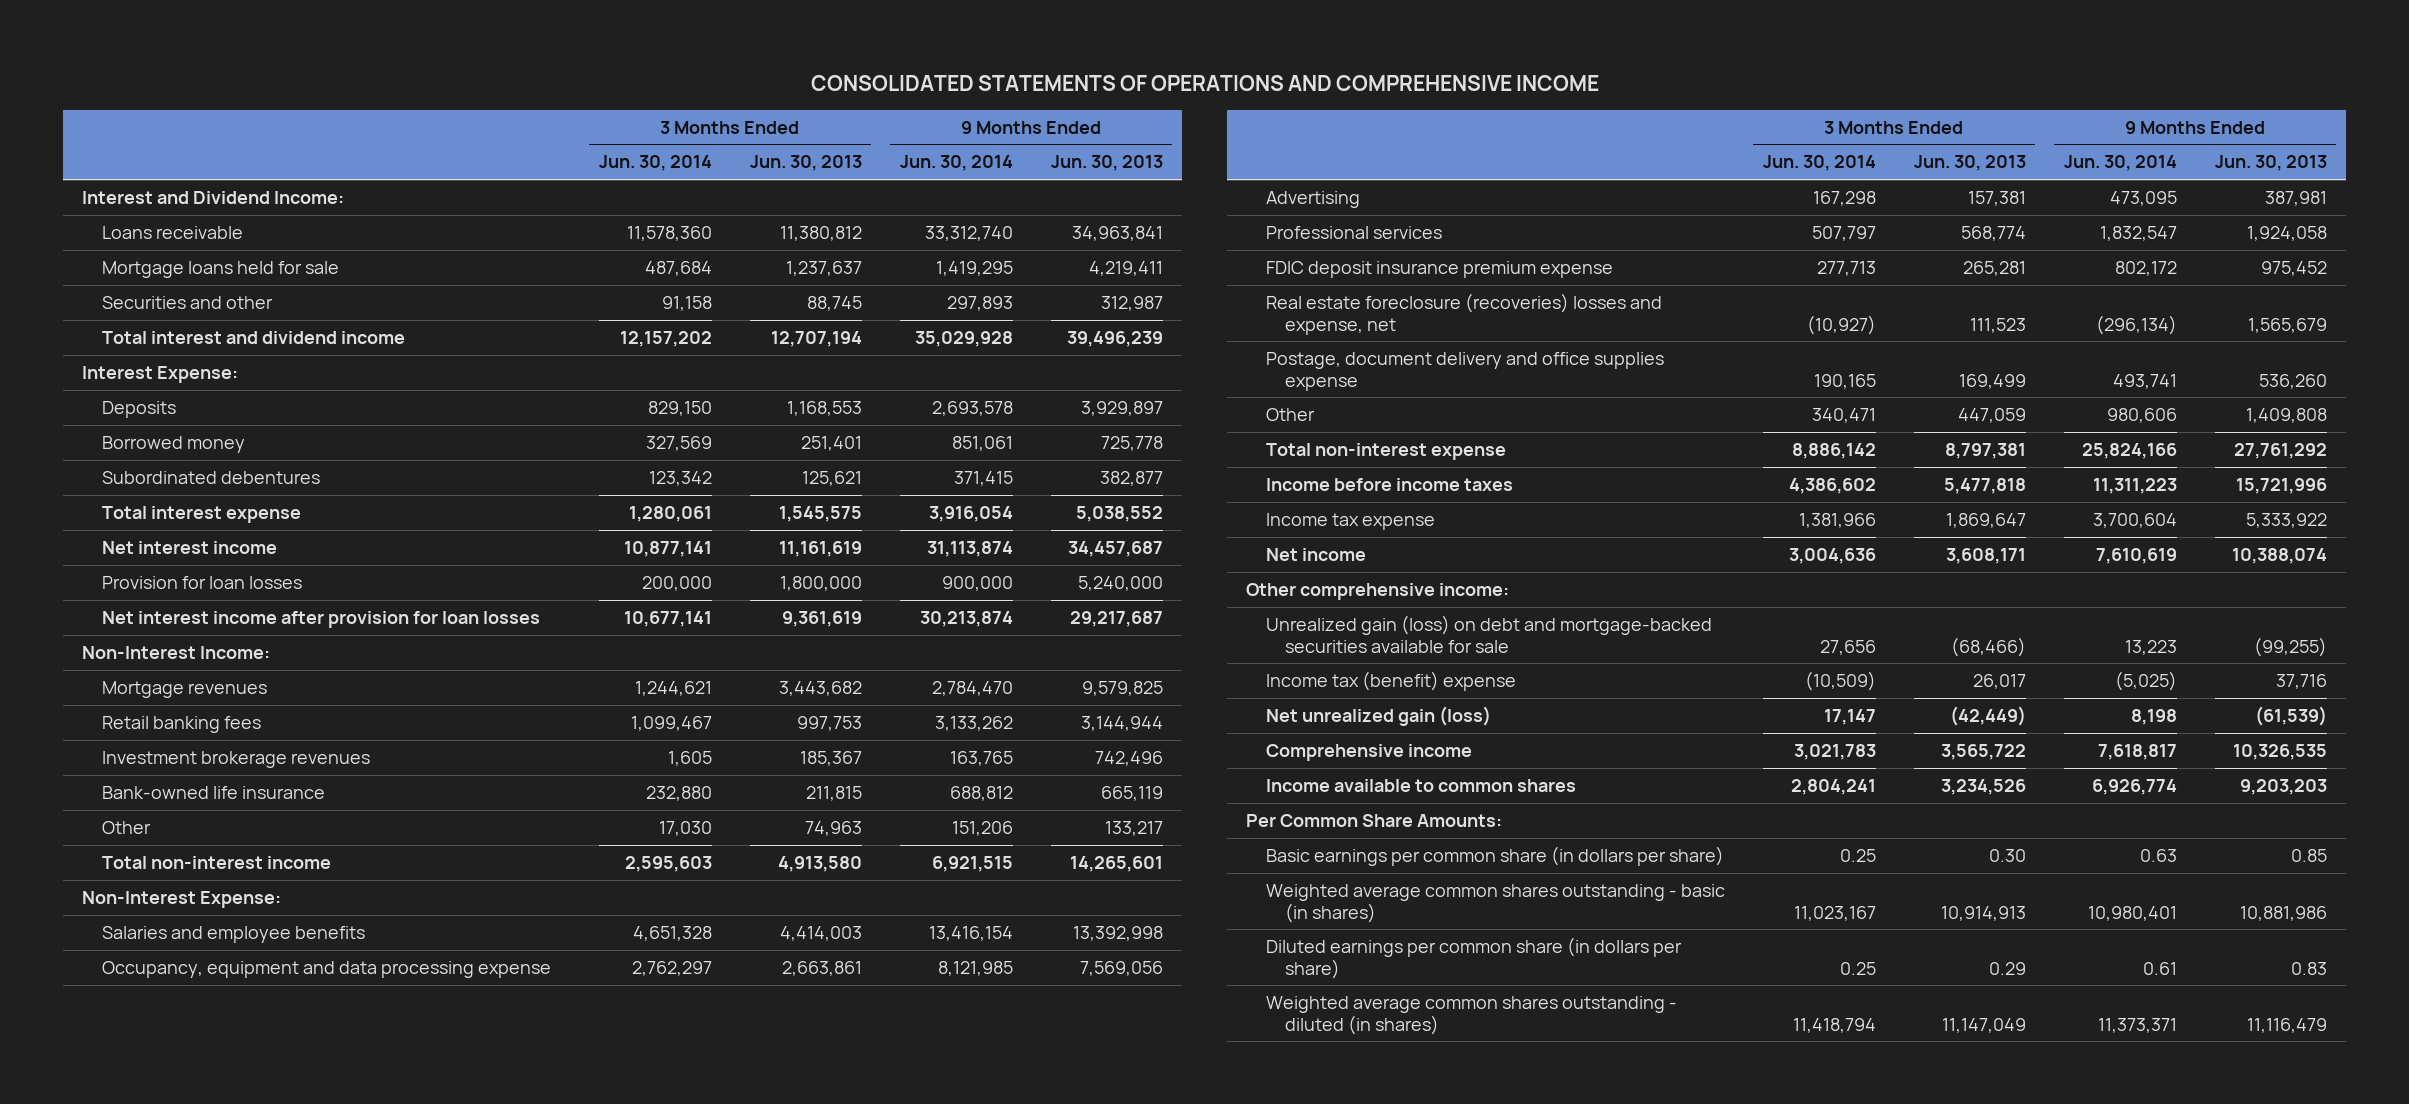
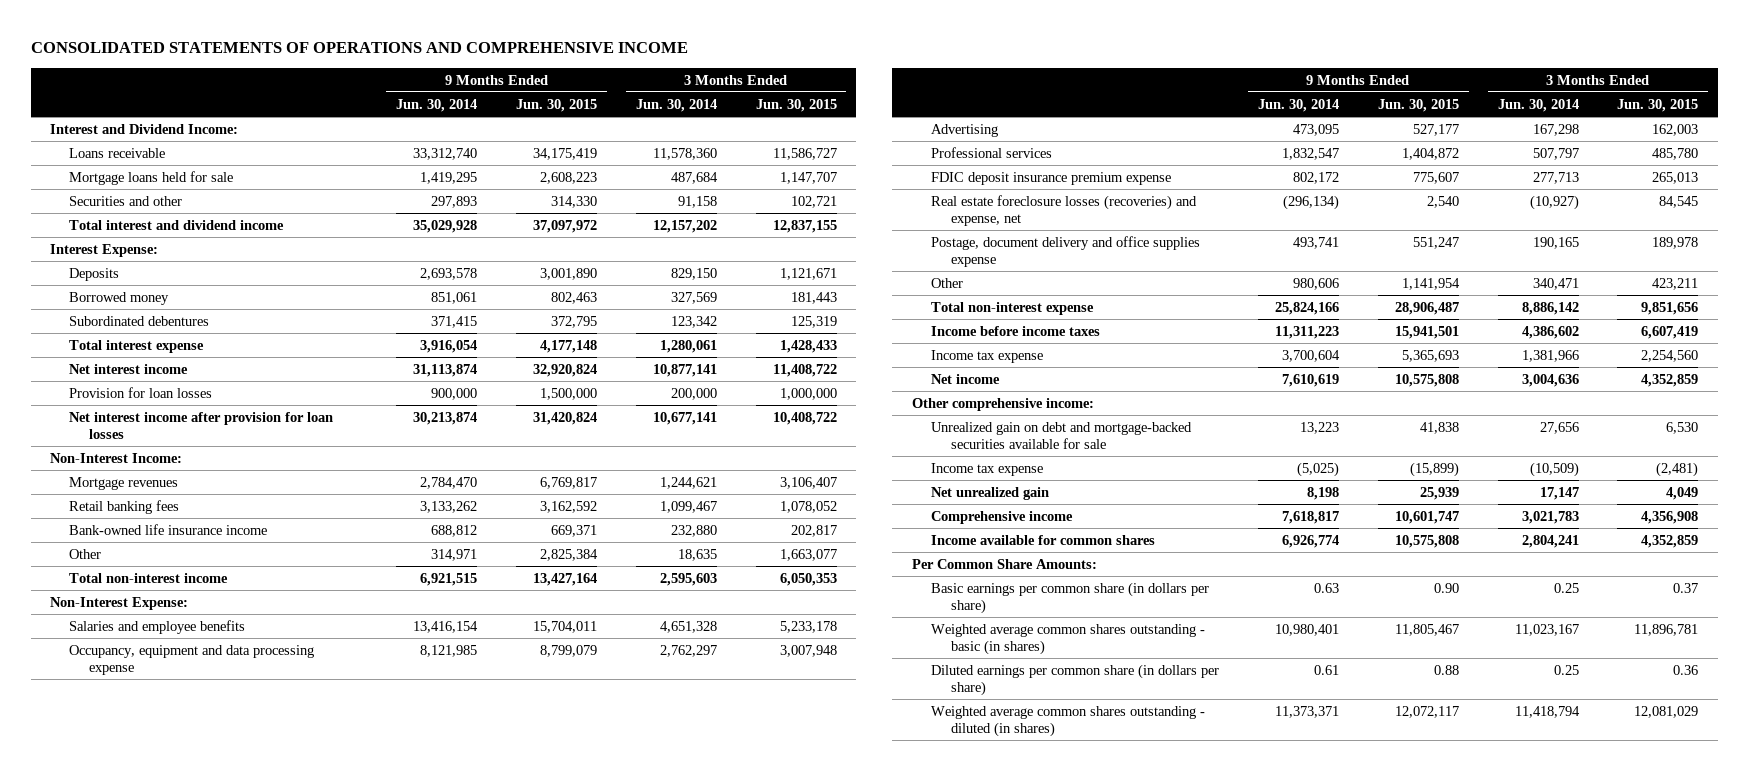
- | 3 Months Ended Jun. 30, 2014 | 3 Months Ended Jun. 30, 2013 | 9 Months Ended Jun. 30, 2014 | 9 Months Ended Jun. 30, 2013
+ | 9 Months Ended Jun. 30, 2014 | 9 Months Ended Jun. 30, 2015 | 3 Months Ended Jun. 30, 2014 | 3 Months Ended Jun. 30, 2015
- Investment brokerage revenues | 1,605 | 185,367 | 163,765 | 742,496
- Bank-owned life insurance | 232,880 | 211,815 | 688,812 | 665,119
- Other | 17,030 | 74,963 | 151,206 | 133,217
+ Bank-owned life insurance income | 688,812 | 669,371 | 232,880 | 202,817
+ Other | 314,971 | 2,825,384 | 18,635 | 1,663,077
- Real estate foreclosure (recoveries) losses and expense, net | (10,927) | 111,523 | (296,134) | 1,565,679
+ Real estate foreclosure losses (recoveries) and expense, net | (296,134) | 2,540 | (10,927) | 84,545
- Unrealized gain (loss) on debt and mortgage-backed securities available for sale | 27,656 | (68,466) | 13,223 | (99,255)
- Income tax (benefit) expense | (10,509) | 26,017 | (5,025) | 37,716
- Net unrealized gain (loss) | 17,147 | (42,449) | 8,198 | (61,539)
+ Unrealized gain on debt and mortgage-backed securities available for sale | 13,223 | 41,838 | 27,656 | 6,530
+ Income tax expense | (5,025) | (15,899) | (10,509) | (2,481)
+ Net unrealized gain | 8,198 | 25,939 | 17,147 | 4,049
- Income available to common shares | 2,804,241 | 3,234,526 | 6,926,774 | 9,203,203
+ Income available for common shares | 6,926,774 | 10,575,808 | 2,804,241 | 4,352,859

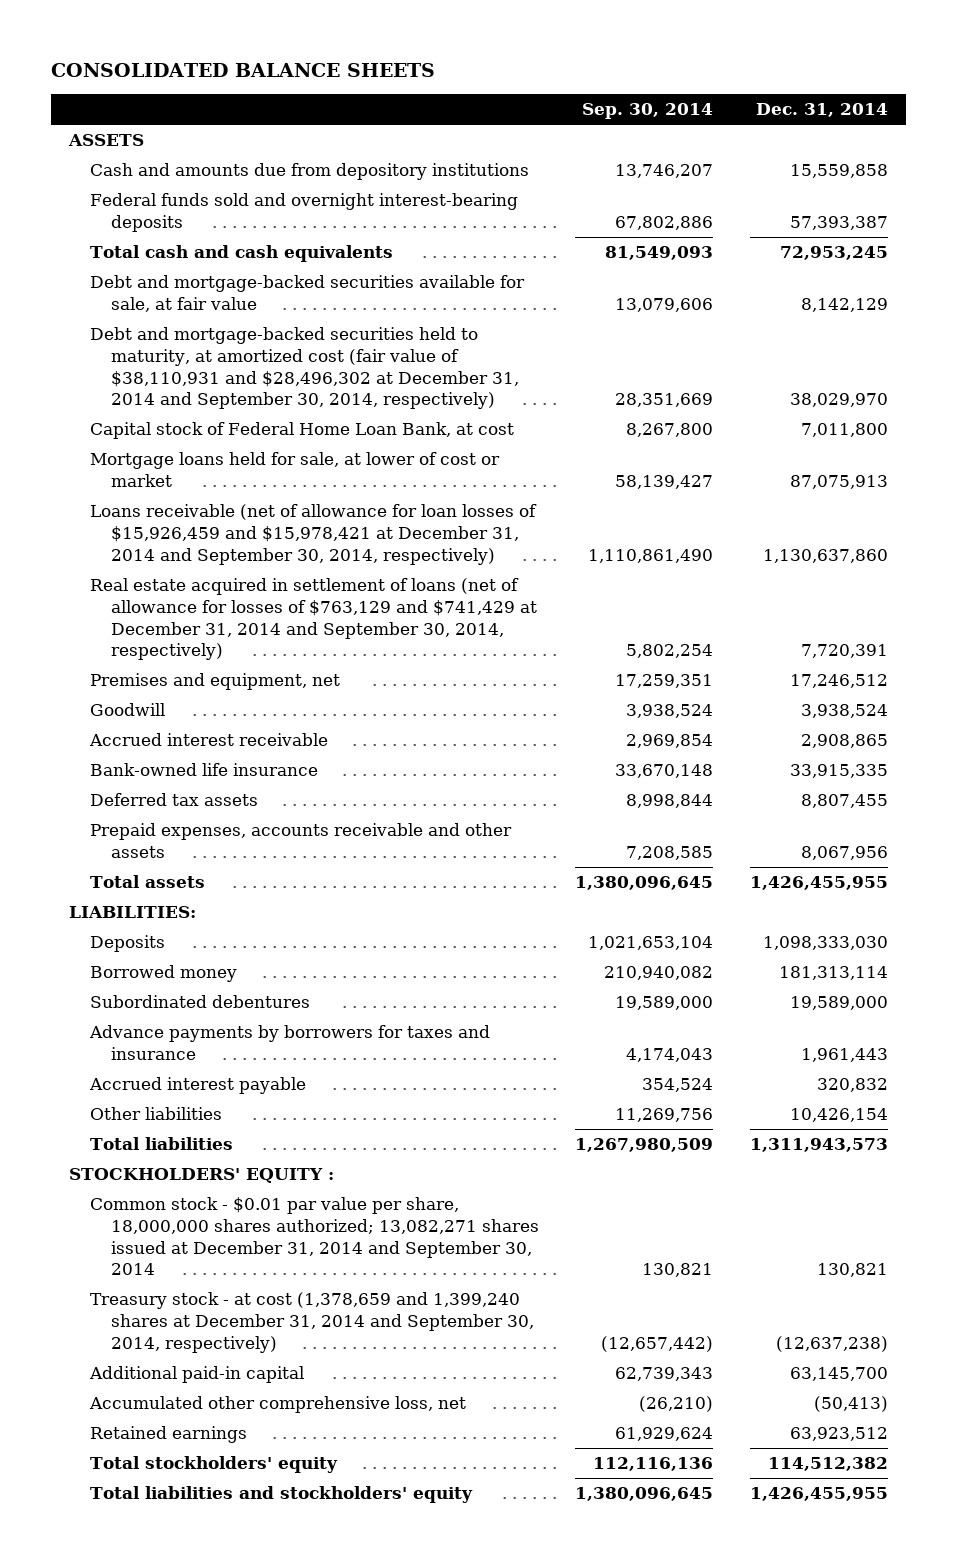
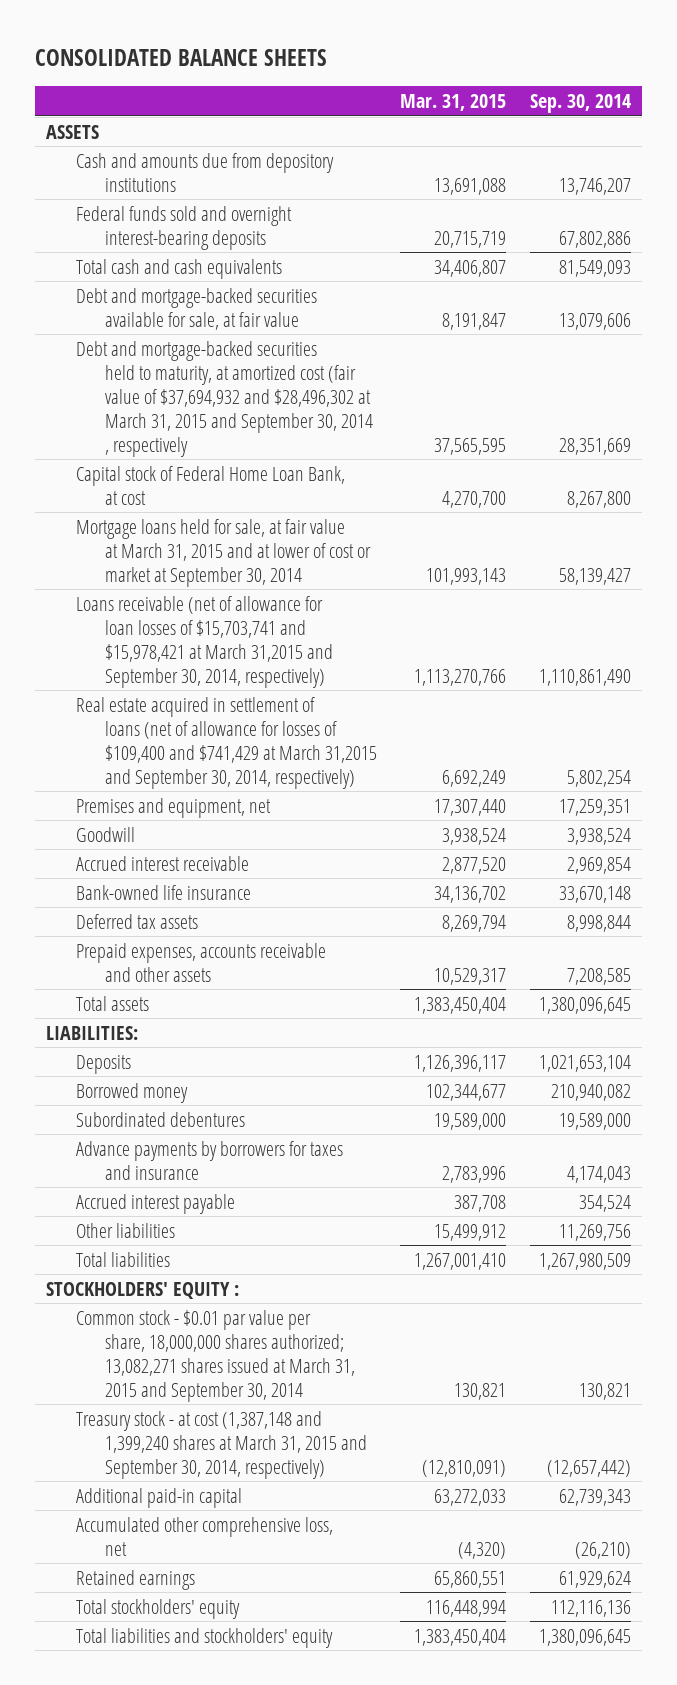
- | Sep. 30, 2014 | Dec. 31, 2014
+ | Mar. 31, 2015 | Sep. 30, 2014
- Debt and mortgage-backed securities held to maturity, at amortized cost (fair value of $38,110,931 and $28,496,302 at December 31, 2014 and September 30, 2014, respectively) | 28,351,669 | 38,029,970
+ Debt and mortgage-backed securities held to maturity, at amortized cost (fair value of $37,694,932 and $28,496,302 at March 31, 2015 and September 30, 2014 , respectively | 37,565,595 | 28,351,669
- Mortgage loans held for sale, at lower of cost or market | 58,139,427 | 87,075,913
- Loans receivable (net of allowance for loan losses of $15,926,459 and $15,978,421 at December 31, 2014 and September 30, 2014, respectively) | 1,110,861,490 | 1,130,637,860
- Real estate acquired in settlement of loans (net of allowance for losses of $763,129 and $741,429 at December 31, 2014 and September 30, 2014, respectively) | 5,802,254 | 7,720,391
+ Mortgage loans held for sale, at fair value at March 31, 2015 and at lower of cost or market at September 30, 2014 | 101,993,143 | 58,139,427
+ Loans receivable (net of allowance for loan losses of $15,703,741 and $15,978,421 at March 31,2015 and September 30, 2014, respectively) | 1,113,270,766 | 1,110,861,490
+ Real estate acquired in settlement of loans (net of allowance for losses of $109,400 and $741,429 at March 31,2015 and September 30, 2014, respectively) | 6,692,249 | 5,802,254
- Common stock - $0.01 par value per share, 18,000,000 shares authorized; 13,082,271 shares issued at December 31, 2014 and September 30, 2014 | 130,821 | 130,821
- Treasury stock - at cost (1,378,659 and 1,399,240 shares at December 31, 2014 and September 30, 2014, respectively) | (12,657,442) | (12,637,238)
+ Common stock - $0.01 par value per share, 18,000,000 shares authorized; 13,082,271 shares issued at March 31, 2015 and September 30, 2014 | 130,821 | 130,821
+ Treasury stock - at cost (1,387,148 and 1,399,240 shares at March 31, 2015 and September 30, 2014, respectively) | (12,810,091) | (12,657,442)

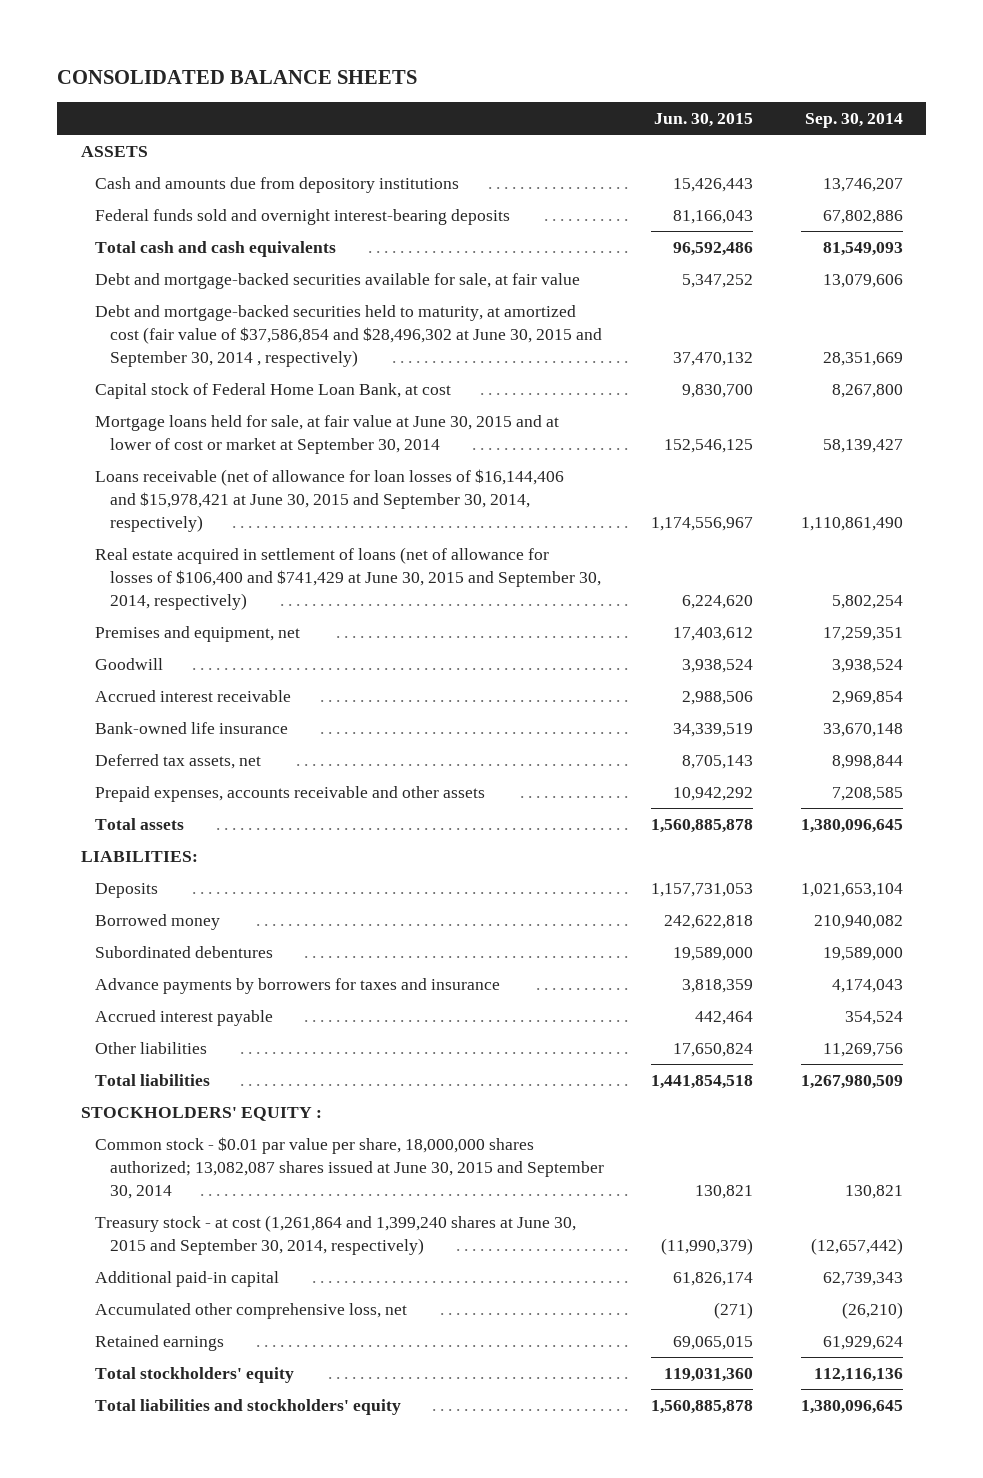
- | Mar. 31, 2015 | Sep. 30, 2014
+ | Jun. 30, 2015 | Sep. 30, 2014
- Debt and mortgage-backed securities held to maturity, at amortized cost (fair value of $37,694,932 and $28,496,302 at March 31, 2015 and September 30, 2014 , respectively | 37,565,595 | 28,351,669
+ Debt and mortgage-backed securities held to maturity, at amortized cost (fair value of $37,586,854 and $28,496,302 at June 30, 2015 and September 30, 2014 , respectively) | 37,470,132 | 28,351,669
- Mortgage loans held for sale, at fair value at March 31, 2015 and at lower of cost or market at September 30, 2014 | 101,993,143 | 58,139,427
- Loans receivable (net of allowance for loan losses of $15,703,741 and $15,978,421 at March 31,2015 and September 30, 2014, respectively) | 1,113,270,766 | 1,110,861,490
- Real estate acquired in settlement of loans (net of allowance for losses of $109,400 and $741,429 at March 31,2015 and September 30, 2014, respectively) | 6,692,249 | 5,802,254
+ Mortgage loans held for sale, at fair value at June 30, 2015 and at lower of cost or market at September 30, 2014 | 152,546,125 | 58,139,427
+ Loans receivable (net of allowance for loan losses of $16,144,406 and $15,978,421 at June 30, 2015 and September 30, 2014, respectively) | 1,174,556,967 | 1,110,861,490
+ Real estate acquired in settlement of loans (net of allowance for losses of $106,400 and $741,429 at June 30, 2015 and September 30, 2014, respectively) | 6,224,620 | 5,802,254
- Deferred tax assets | 8,269,794 | 8,998,844
+ Deferred tax assets, net | 8,705,143 | 8,998,844
- Common stock - $0.01 par value per share, 18,000,000 shares authorized; 13,082,271 shares issued at March 31, 2015 and September 30, 2014 | 130,821 | 130,821
- Treasury stock - at cost (1,387,148 and 1,399,240 shares at March 31, 2015 and September 30, 2014, respectively) | (12,810,091) | (12,657,442)
+ Common stock - $0.01 par value per share, 18,000,000 shares authorized; 13,082,087 shares issued at June 30, 2015 and September 30, 2014 | 130,821 | 130,821
+ Treasury stock - at cost (1,261,864 and 1,399,240 shares at June 30, 2015 and September 30, 2014, respectively) | (11,990,379) | (12,657,442)

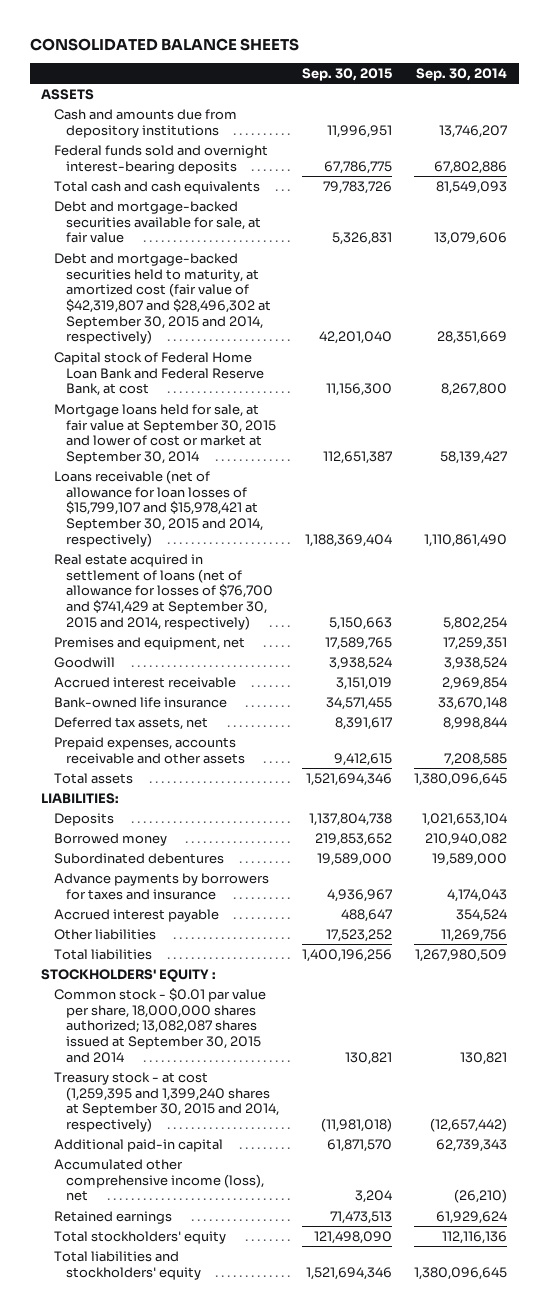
- | Jun. 30, 2015 | Sep. 30, 2014
+ | Sep. 30, 2015 | Sep. 30, 2014
- Debt and mortgage-backed securities held to maturity, at amortized cost (fair value of $37,586,854 and $28,496,302 at June 30, 2015 and September 30, 2014 , respectively) | 37,470,132 | 28,351,669
- Capital stock of Federal Home Loan Bank, at cost | 9,830,700 | 8,267,800
- Mortgage loans held for sale, at fair value at June 30, 2015 and at lower of cost or market at September 30, 2014 | 152,546,125 | 58,139,427
- Loans receivable (net of allowance for loan losses of $16,144,406 and $15,978,421 at June 30, 2015 and September 30, 2014, respectively) | 1,174,556,967 | 1,110,861,490
- Real estate acquired in settlement of loans (net of allowance for losses of $106,400 and $741,429 at June 30, 2015 and September 30, 2014, respectively) | 6,224,620 | 5,802,254
+ Debt and mortgage-backed securities held to maturity, at amortized cost (fair value of $42,319,807 and $28,496,302 at September 30, 2015 and 2014, respectively) | 42,201,040 | 28,351,669
+ Capital stock of Federal Home Loan Bank and Federal Reserve Bank, at cost | 11,156,300 | 8,267,800
+ Mortgage loans held for sale, at fair value at September 30, 2015 and lower of cost or market at September 30, 2014 | 112,651,387 | 58,139,427
+ Loans receivable (net of allowance for loan losses of $15,799,107 and $15,978,421 at September 30, 2015 and 2014, respectively) | 1,188,369,404 | 1,110,861,490
+ Real estate acquired in settlement of loans (net of allowance for losses of $76,700 and $741,429 at September 30, 2015 and 2014, respectively) | 5,150,663 | 5,802,254
- Common stock - $0.01 par value per share, 18,000,000 shares authorized; 13,082,087 shares issued at June 30, 2015 and September 30, 2014 | 130,821 | 130,821
- Treasury stock - at cost (1,261,864 and 1,399,240 shares at June 30, 2015 and September 30, 2014, respectively) | (11,990,379) | (12,657,442)
+ Common stock - $0.01 par value per share, 18,000,000 shares authorized; 13,082,087 shares issued at September 30, 2015 and 2014 | 130,821 | 130,821
+ Treasury stock - at cost (1,259,395 and 1,399,240 shares at September 30, 2015 and 2014, respectively) | (11,981,018) | (12,657,442)
- Accumulated other comprehensive loss, net | (271) | (26,210)
+ Accumulated other comprehensive income (loss), net | 3,204 | (26,210)

